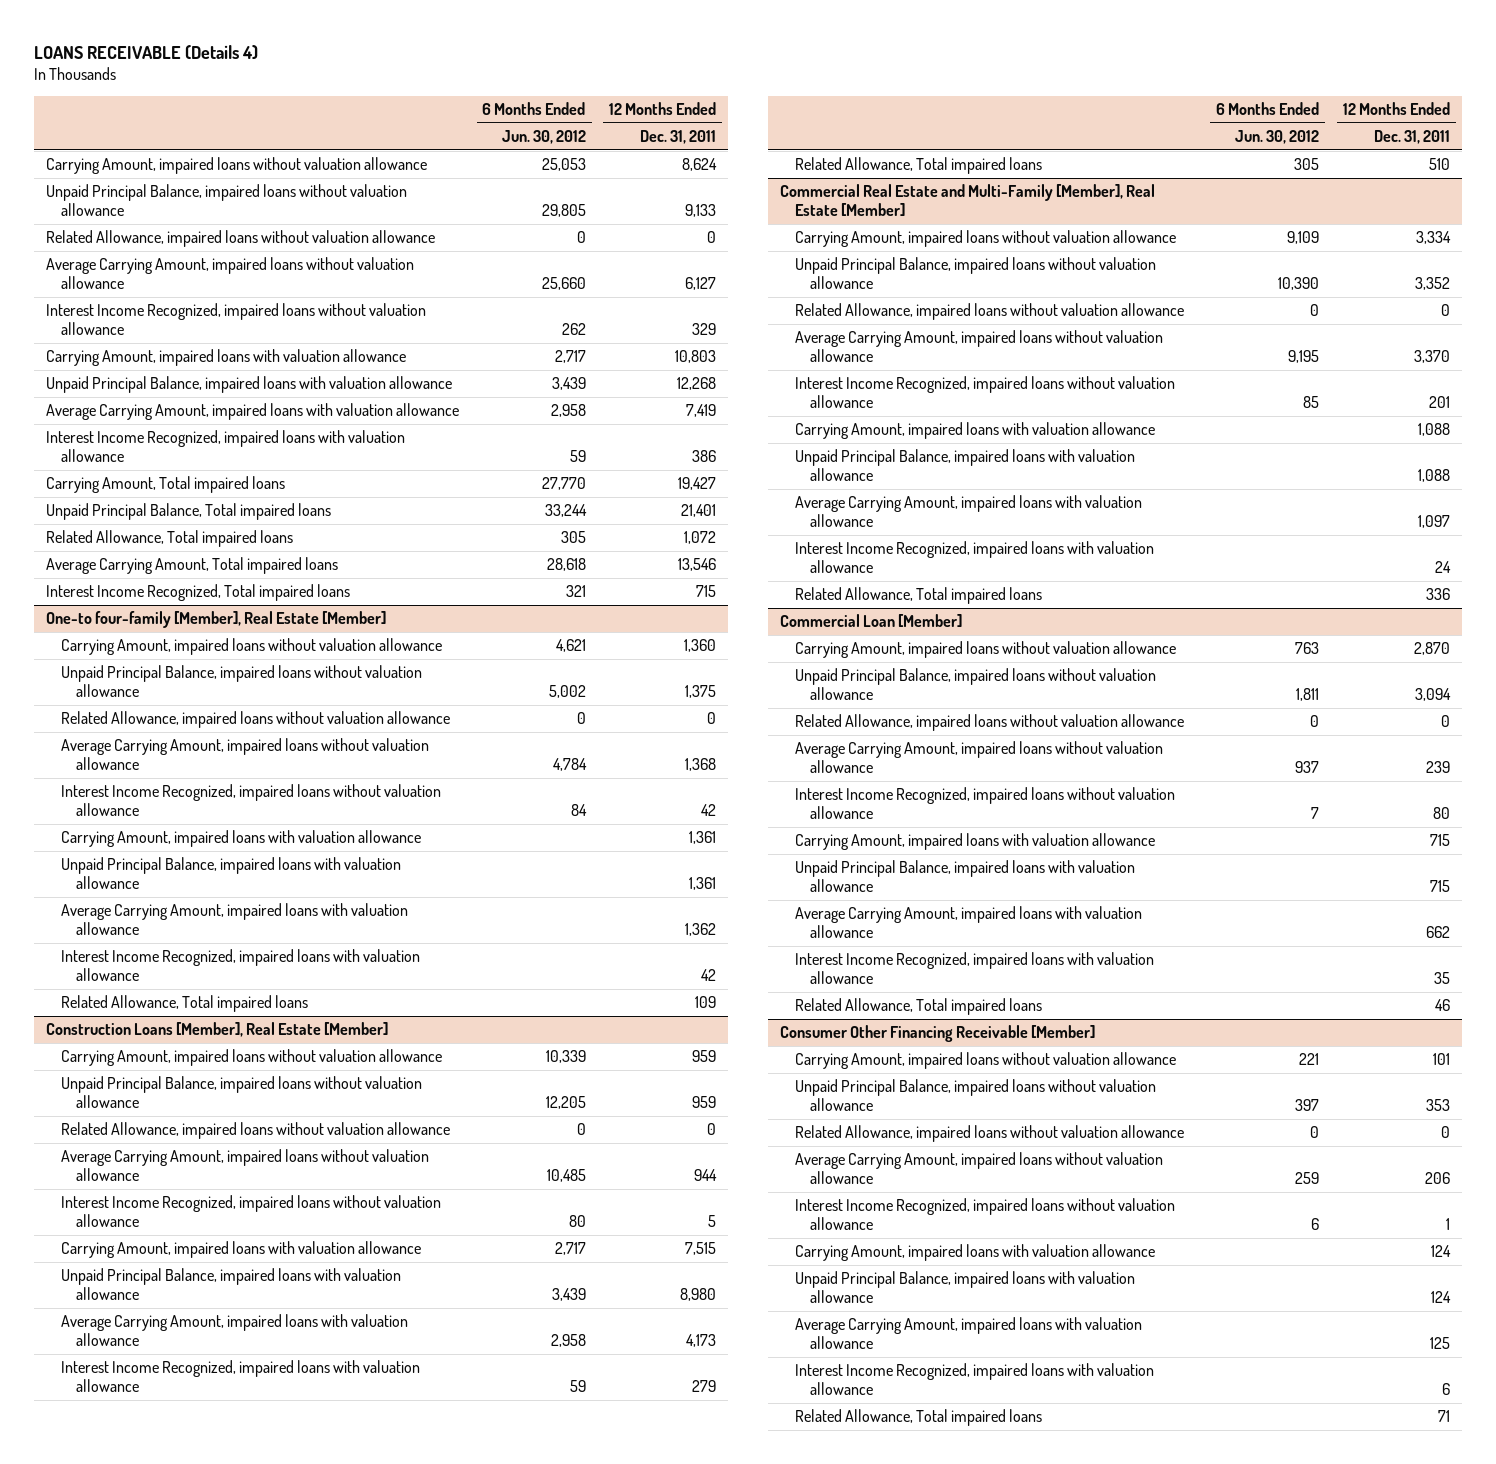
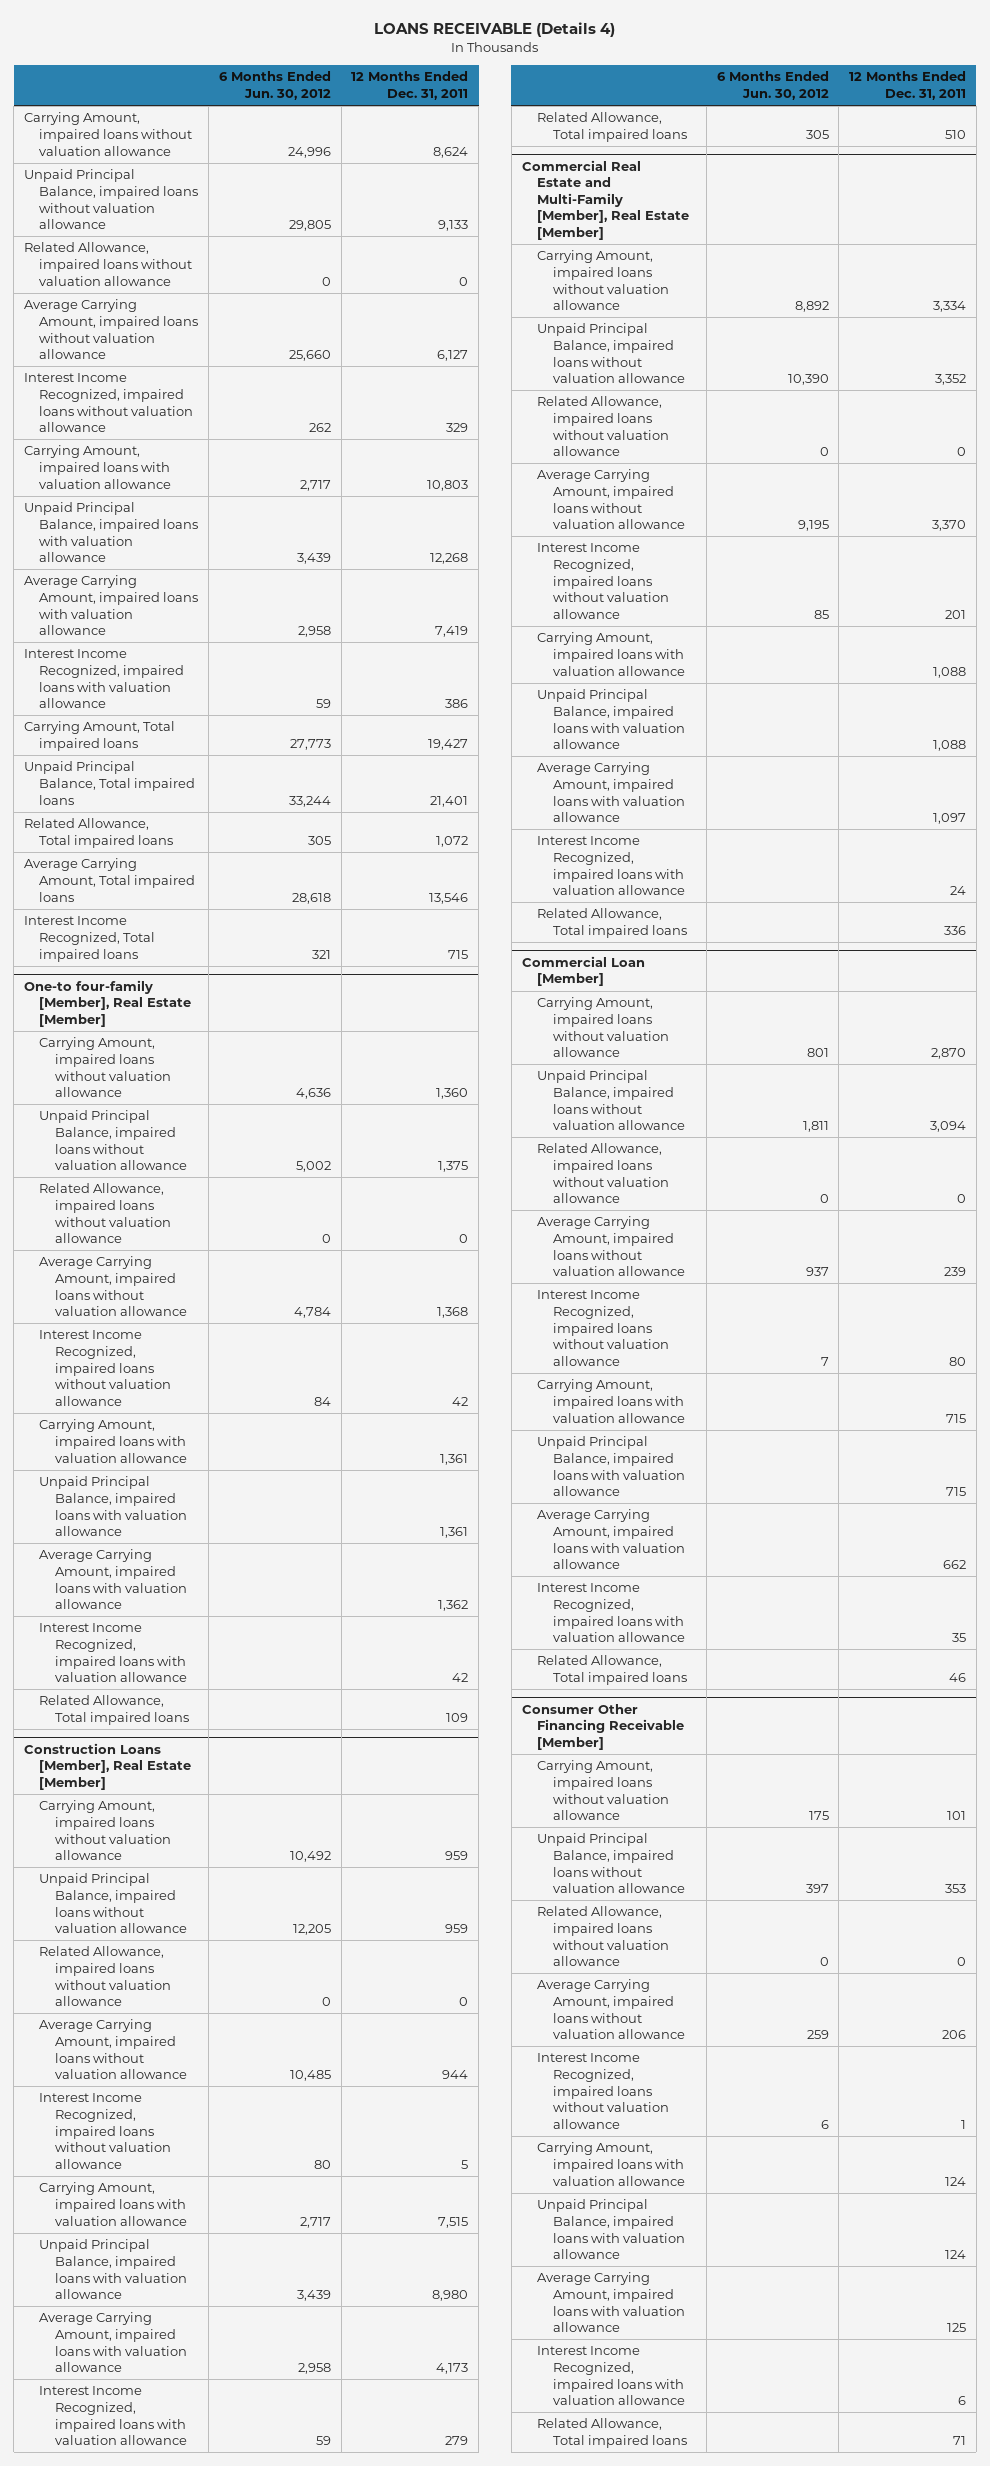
- Carrying Amount, impaired loans without valuation allowance | 25,053 | 8,624
+ Carrying Amount, impaired loans without valuation allowance | 24,996 | 8,624
- Carrying Amount, Total impaired loans | 27,770 | 19,427
+ Carrying Amount, Total impaired loans | 27,773 | 19,427
@ One-to four-family [Member], Real Estate [Member]
- Carrying Amount, impaired loans without valuation allowance | 4,621 | 1,360
+ Carrying Amount, impaired loans without valuation allowance | 4,636 | 1,360
@ Construction Loans [Member], Real Estate [Member]
- Carrying Amount, impaired loans without valuation allowance | 10,339 | 959
+ Carrying Amount, impaired loans without valuation allowance | 10,492 | 959
@ Commercial Real Estate and Multi-Family [Member], Real Estate [Member]
- Carrying Amount, impaired loans without valuation allowance | 9,109 | 3,334
+ Carrying Amount, impaired loans without valuation allowance | 8,892 | 3,334
@ Commercial Loan [Member]
- Carrying Amount, impaired loans without valuation allowance | 763 | 2,870
+ Carrying Amount, impaired loans without valuation allowance | 801 | 2,870
@ Consumer Other Financing Receivable [Member]
- Carrying Amount, impaired loans without valuation allowance | 221 | 101
+ Carrying Amount, impaired loans without valuation allowance | 175 | 101

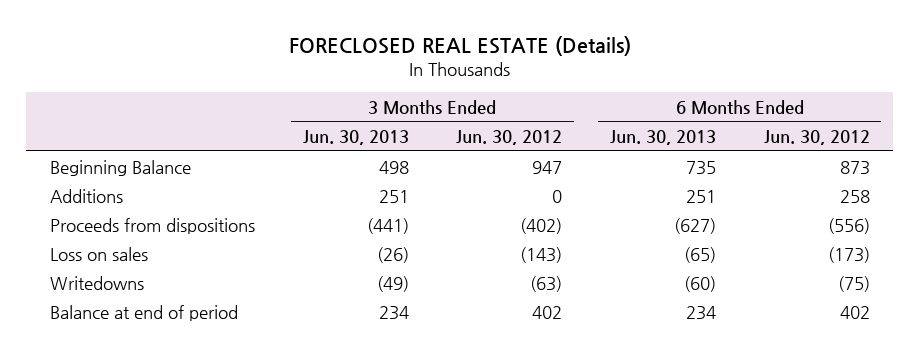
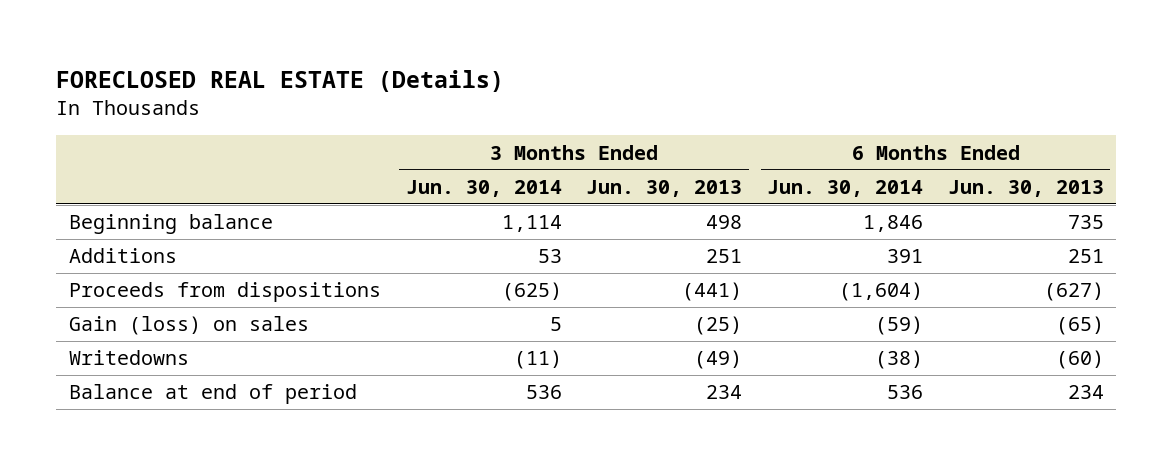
- | 3 Months Ended Jun. 30, 2013 | 3 Months Ended Jun. 30, 2012 | 6 Months Ended Jun. 30, 2013 | 6 Months Ended Jun. 30, 2012
+ | 3 Months Ended Jun. 30, 2014 | 3 Months Ended Jun. 30, 2013 | 6 Months Ended Jun. 30, 2014 | 6 Months Ended Jun. 30, 2013
- Beginning Balance | 498 | 947 | 735 | 873
+ Beginning balance | 1,114 | 498 | 1,846 | 735
- Loss on sales | (26) | (143) | (65) | (173)
+ Gain (loss) on sales | 5 | (25) | (59) | (65)

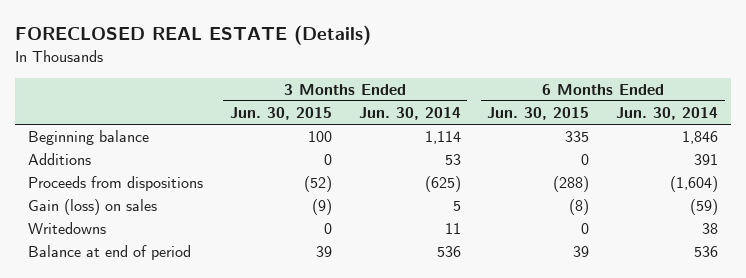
- | 3 Months Ended Jun. 30, 2014 | 3 Months Ended Jun. 30, 2013 | 6 Months Ended Jun. 30, 2014 | 6 Months Ended Jun. 30, 2013
+ | 3 Months Ended Jun. 30, 2015 | 3 Months Ended Jun. 30, 2014 | 6 Months Ended Jun. 30, 2015 | 6 Months Ended Jun. 30, 2014
- Writedowns | (11) | (49) | (38) | (60)
+ Writedowns | 0 | 11 | 0 | 38

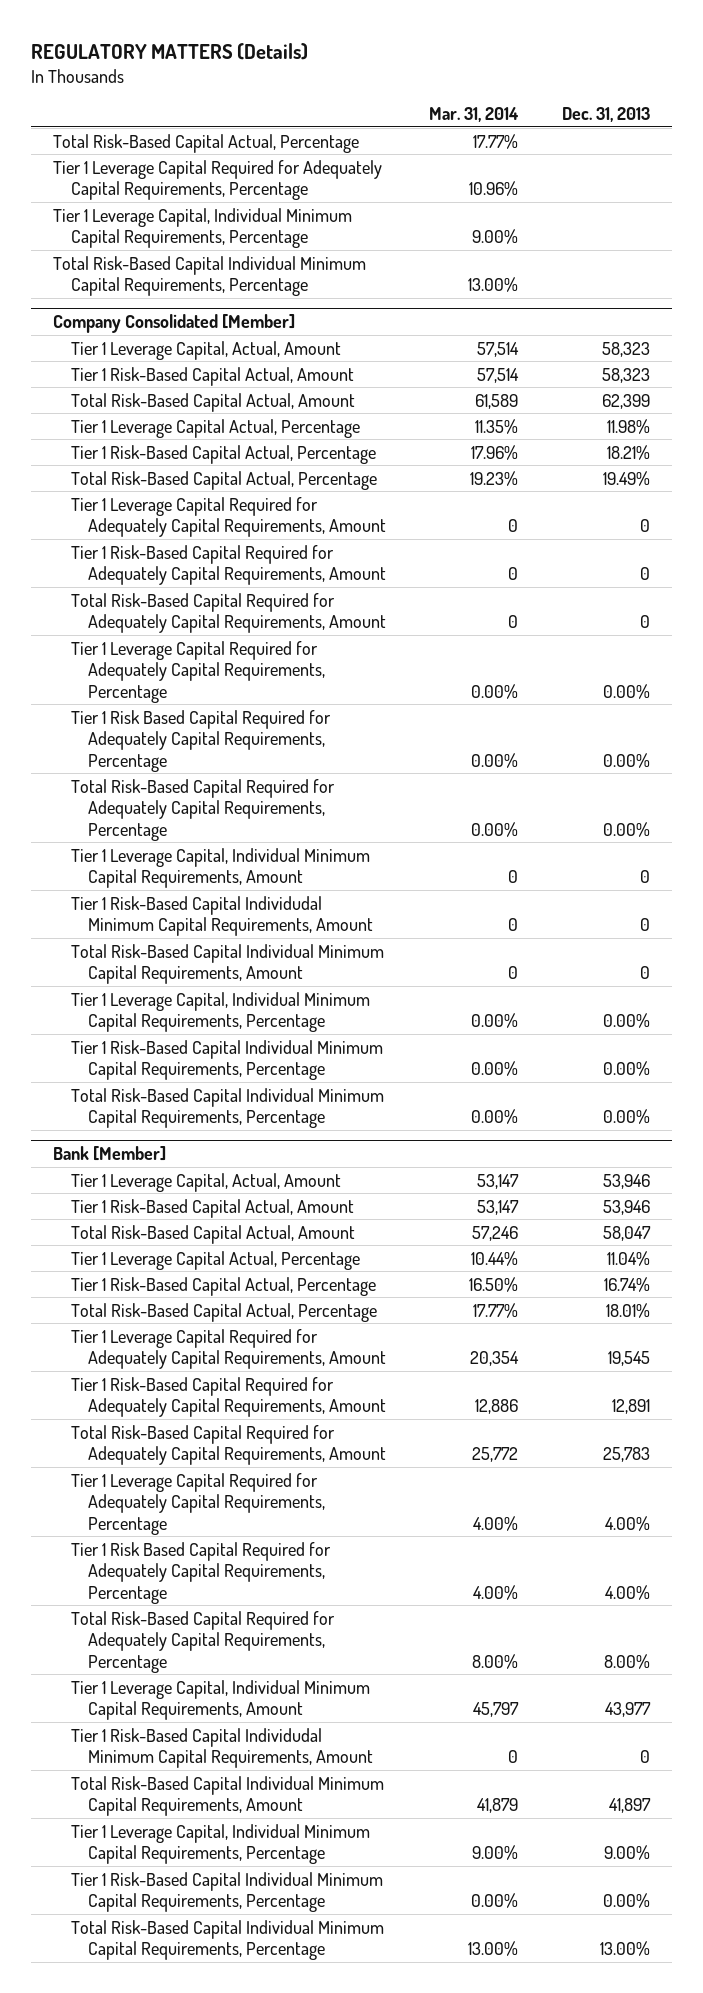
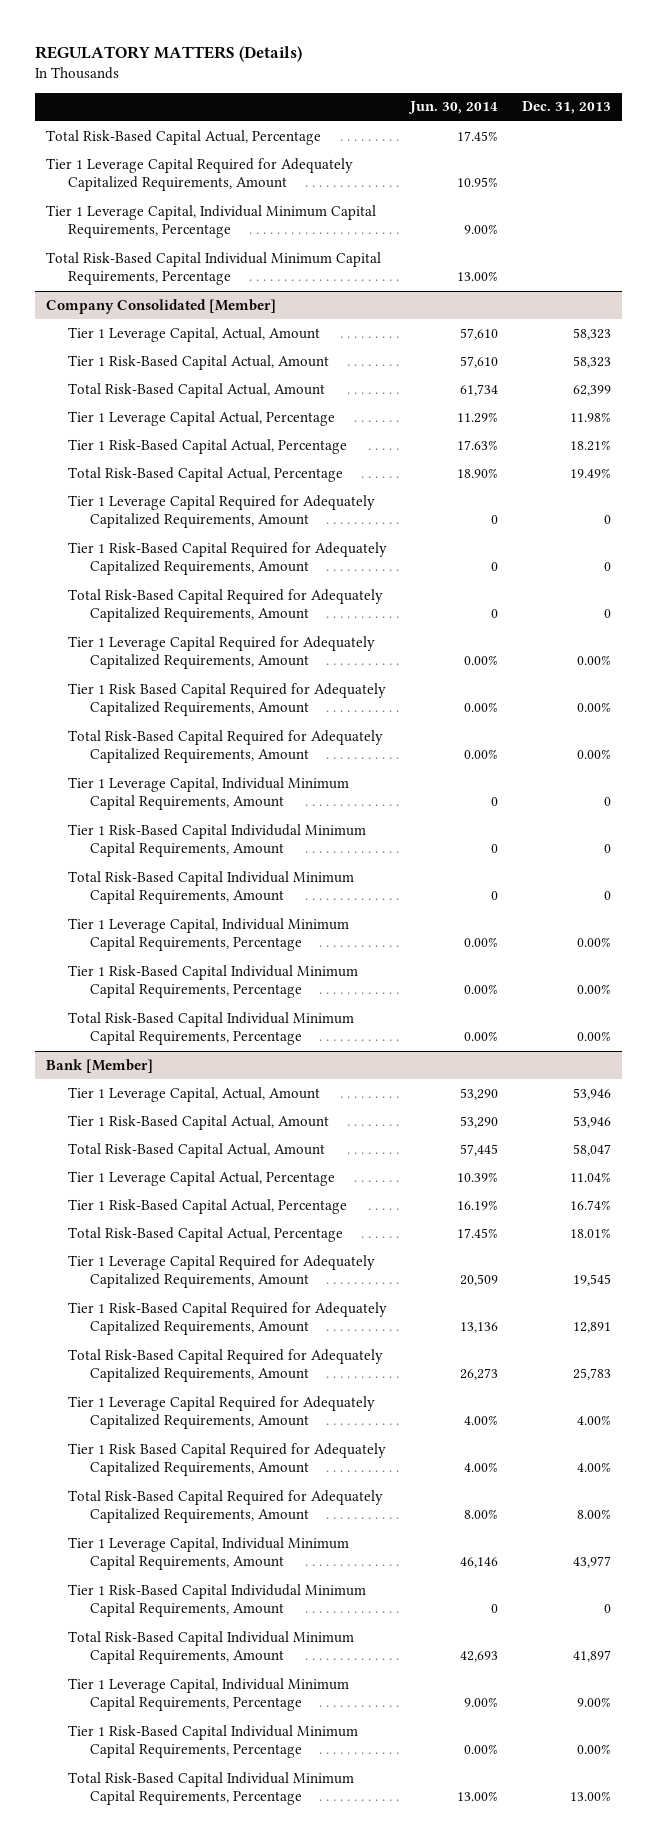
- | Mar. 31, 2014 | Dec. 31, 2013
+ | Jun. 30, 2014 | Dec. 31, 2013
- Tier 1 Leverage Capital Required for Adequately Capital Requirements, Percentage | 10.96% |
+ Tier 1 Leverage Capital Required for Adequately Capitalized Requirements, Amount | 10.95% |
@ Company Consolidated [Member]
- Tier 1 Leverage Capital Required for Adequately Capital Requirements, Amount | 0 | 0
- Tier 1 Risk-Based Capital Required for Adequately Capital Requirements, Amount | 0 | 0
- Total Risk-Based Capital Required for Adequately Capital Requirements, Amount | 0 | 0
- Tier 1 Leverage Capital Required for Adequately Capital Requirements, Percentage | 0.00% | 0.00%
- Tier 1 Risk Based Capital Required for Adequately Capital Requirements, Percentage | 0.00% | 0.00%
- Total Risk-Based Capital Required for Adequately Capital Requirements, Percentage | 0.00% | 0.00%
+ Tier 1 Leverage Capital Required for Adequately Capitalized Requirements, Amount | 0 | 0
+ Tier 1 Risk-Based Capital Required for Adequately Capitalized Requirements, Amount | 0 | 0
+ Total Risk-Based Capital Required for Adequately Capitalized Requirements, Amount | 0 | 0
+ Tier 1 Leverage Capital Required for Adequately Capitalized Requirements, Amount | 0.00% | 0.00%
+ Tier 1 Risk Based Capital Required for Adequately Capitalized Requirements, Amount | 0.00% | 0.00%
+ Total Risk-Based Capital Required for Adequately Capitalized Requirements, Amount | 0.00% | 0.00%
@ Bank [Member]
- Tier 1 Leverage Capital Required for Adequately Capital Requirements, Amount | 20,354 | 19,545
- Tier 1 Risk-Based Capital Required for Adequately Capital Requirements, Amount | 12,886 | 12,891
- Total Risk-Based Capital Required for Adequately Capital Requirements, Amount | 25,772 | 25,783
- Tier 1 Leverage Capital Required for Adequately Capital Requirements, Percentage | 4.00% | 4.00%
- Tier 1 Risk Based Capital Required for Adequately Capital Requirements, Percentage | 4.00% | 4.00%
- Total Risk-Based Capital Required for Adequately Capital Requirements, Percentage | 8.00% | 8.00%
+ Tier 1 Leverage Capital Required for Adequately Capitalized Requirements, Amount | 20,509 | 19,545
+ Tier 1 Risk-Based Capital Required for Adequately Capitalized Requirements, Amount | 13,136 | 12,891
+ Total Risk-Based Capital Required for Adequately Capitalized Requirements, Amount | 26,273 | 25,783
+ Tier 1 Leverage Capital Required for Adequately Capitalized Requirements, Amount | 4.00% | 4.00%
+ Tier 1 Risk Based Capital Required for Adequately Capitalized Requirements, Amount | 4.00% | 4.00%
+ Total Risk-Based Capital Required for Adequately Capitalized Requirements, Amount | 8.00% | 8.00%

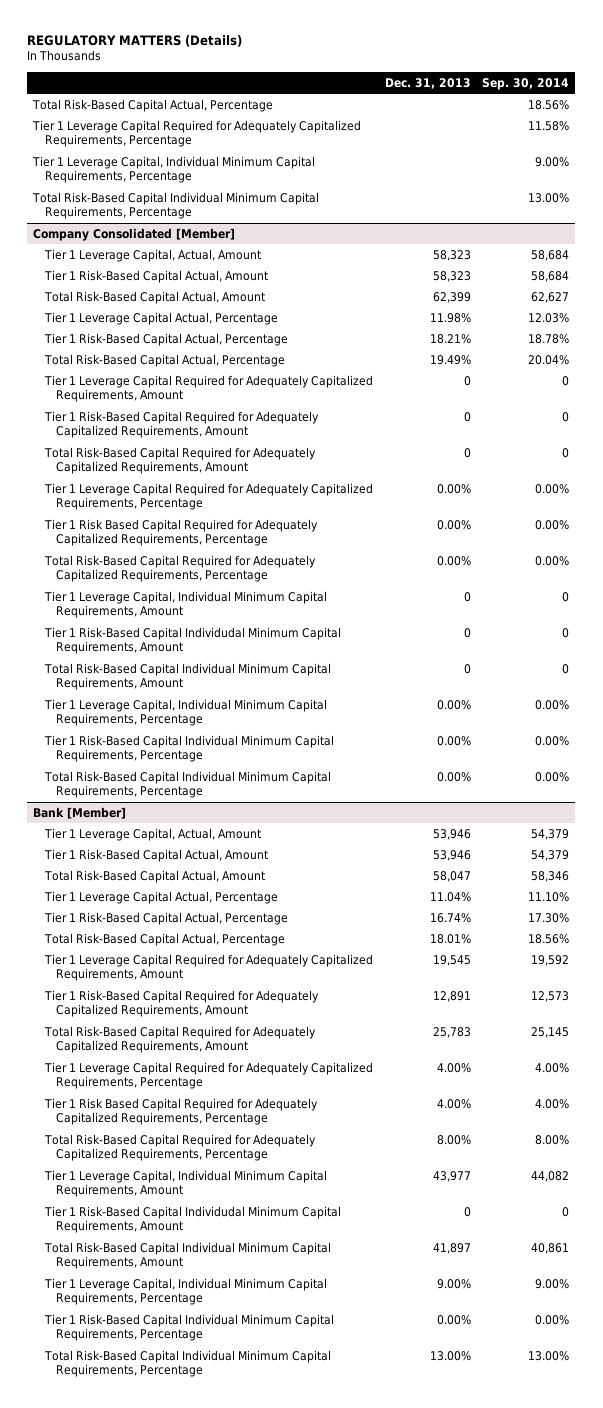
- | Jun. 30, 2014 | Dec. 31, 2013
+ | Dec. 31, 2013 | Sep. 30, 2014
- Tier 1 Leverage Capital Required for Adequately Capitalized Requirements, Amount | 10.95% |
+ Tier 1 Leverage Capital Required for Adequately Capitalized Requirements, Percentage | | 11.58%
@ Company Consolidated [Member]
- Tier 1 Leverage Capital Required for Adequately Capitalized Requirements, Amount | 0.00% | 0.00%
- Tier 1 Risk Based Capital Required for Adequately Capitalized Requirements, Amount | 0.00% | 0.00%
- Total Risk-Based Capital Required for Adequately Capitalized Requirements, Amount | 0.00% | 0.00%
+ Tier 1 Leverage Capital Required for Adequately Capitalized Requirements, Percentage | 0.00% | 0.00%
+ Tier 1 Risk Based Capital Required for Adequately Capitalized Requirements, Percentage | 0.00% | 0.00%
+ Total Risk-Based Capital Required for Adequately Capitalized Requirements, Percentage | 0.00% | 0.00%
@ Bank [Member]
- Tier 1 Leverage Capital Required for Adequately Capitalized Requirements, Amount | 4.00% | 4.00%
- Tier 1 Risk Based Capital Required for Adequately Capitalized Requirements, Amount | 4.00% | 4.00%
- Total Risk-Based Capital Required for Adequately Capitalized Requirements, Amount | 8.00% | 8.00%
+ Tier 1 Leverage Capital Required for Adequately Capitalized Requirements, Percentage | 4.00% | 4.00%
+ Tier 1 Risk Based Capital Required for Adequately Capitalized Requirements, Percentage | 4.00% | 4.00%
+ Total Risk-Based Capital Required for Adequately Capitalized Requirements, Percentage | 8.00% | 8.00%

